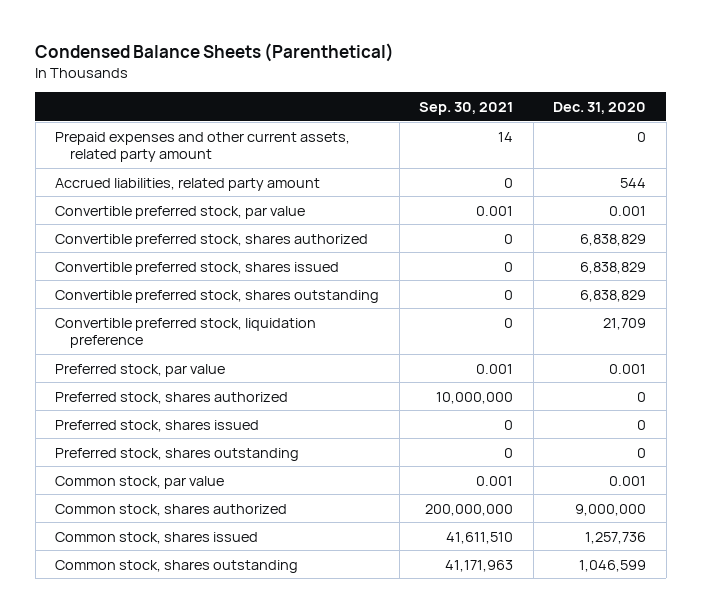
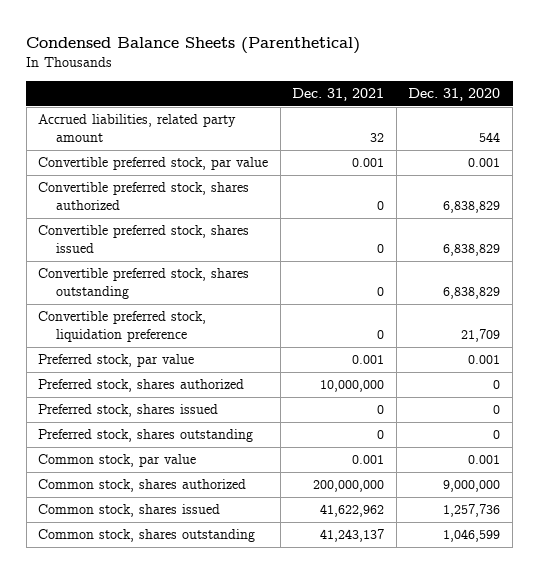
- | Sep. 30, 2021 | Dec. 31, 2020
+ | Dec. 31, 2021 | Dec. 31, 2020
- Prepaid expenses and other current assets, related party amount | 14 | 0

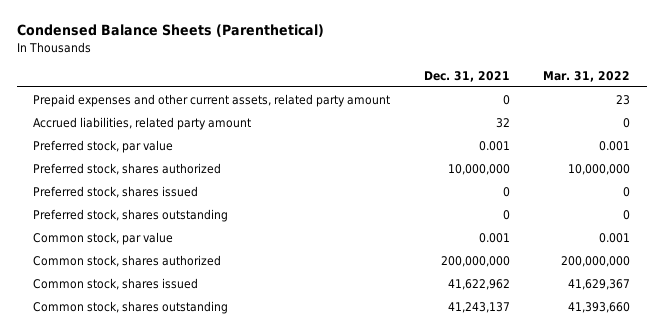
- | Dec. 31, 2021 | Dec. 31, 2020
+ | Dec. 31, 2021 | Mar. 31, 2022
+ Prepaid expenses and other current assets, related party amount | 0 | 23
- Convertible preferred stock, par value | 0.001 | 0.001
- Convertible preferred stock, shares authorized | 0 | 6,838,829
- Convertible preferred stock, shares issued | 0 | 6,838,829
- Convertible preferred stock, shares outstanding | 0 | 6,838,829
- Convertible preferred stock, liquidation preference | 0 | 21,709

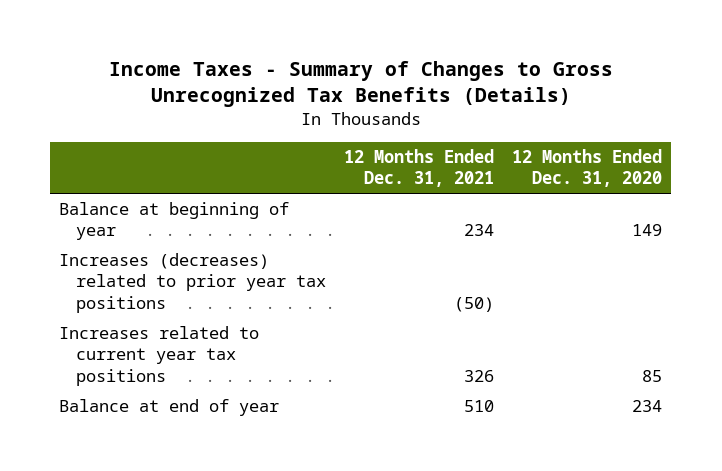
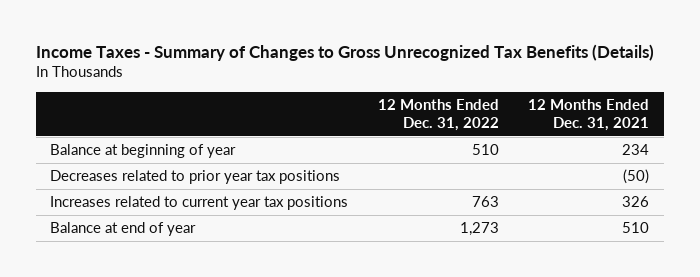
- | 12 Months Ended Dec. 31, 2021 | 12 Months Ended Dec. 31, 2020
+ | 12 Months Ended Dec. 31, 2022 | 12 Months Ended Dec. 31, 2021
- Increases (decreases) related to prior year tax positions | (50) |
+ Decreases related to prior year tax positions | | (50)

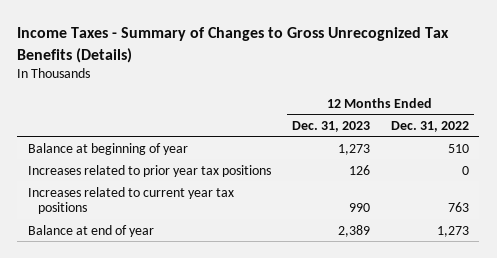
- | 12 Months Ended Dec. 31, 2022 | 12 Months Ended Dec. 31, 2021
+ | 12 Months Ended Dec. 31, 2023 | 12 Months Ended Dec. 31, 2022
- Decreases related to prior year tax positions | | (50)
+ Increases related to prior year tax positions | 126 | 0

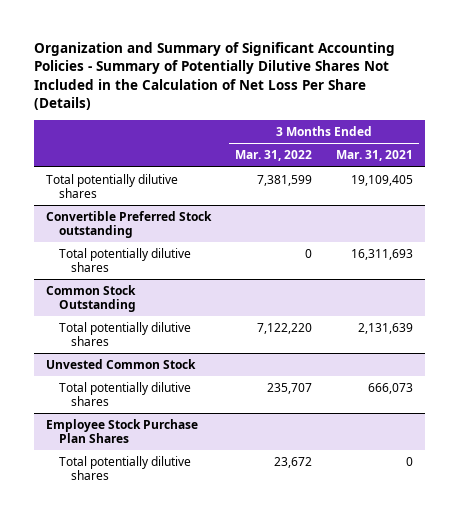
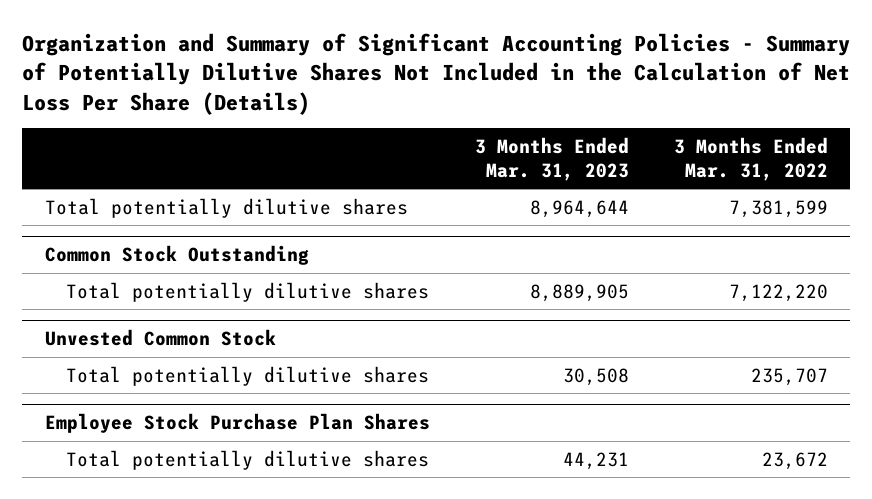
- | 3 Months Ended Mar. 31, 2022 | 3 Months Ended Mar. 31, 2021
+ | 3 Months Ended Mar. 31, 2023 | 3 Months Ended Mar. 31, 2022
- Convertible Preferred Stock outstanding
- Total potentially dilutive shares | 0 | 16,311,693

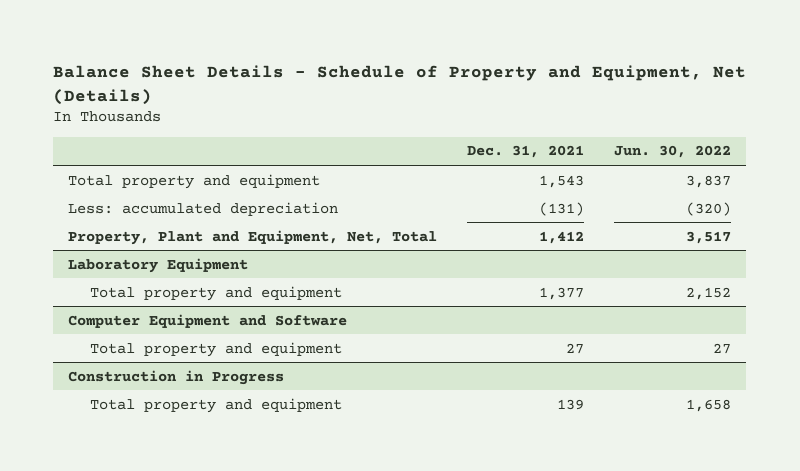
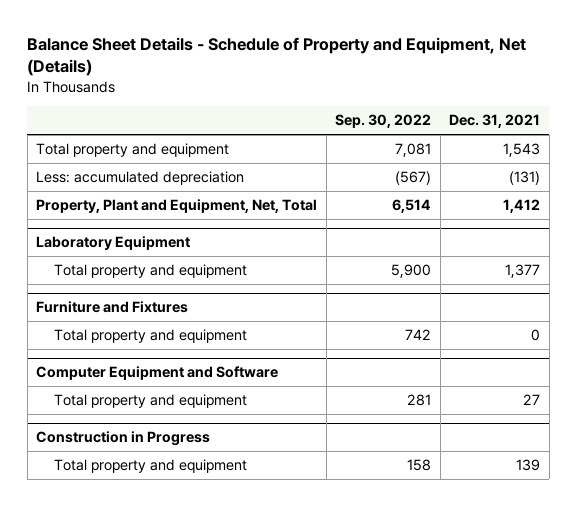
- | Dec. 31, 2021 | Jun. 30, 2022
+ | Sep. 30, 2022 | Dec. 31, 2021
+ Furniture and Fixtures
+ Total property and equipment | 742 | 0

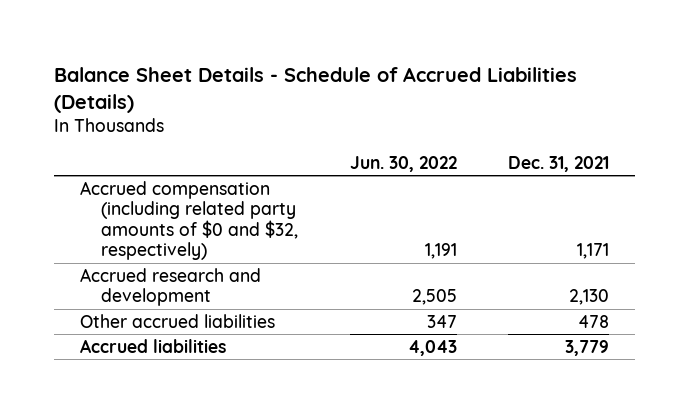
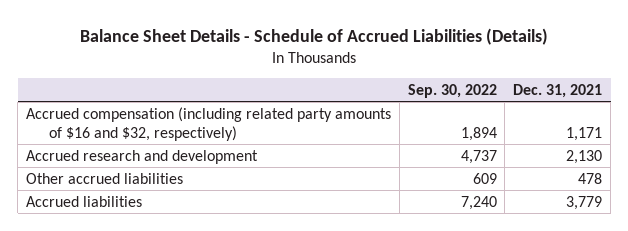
- | Jun. 30, 2022 | Dec. 31, 2021
+ | Sep. 30, 2022 | Dec. 31, 2021
- Accrued compensation (including related party amounts of $0 and $32, respectively) | 1,191 | 1,171
+ Accrued compensation (including related party amounts of $16 and $32, respectively) | 1,894 | 1,171

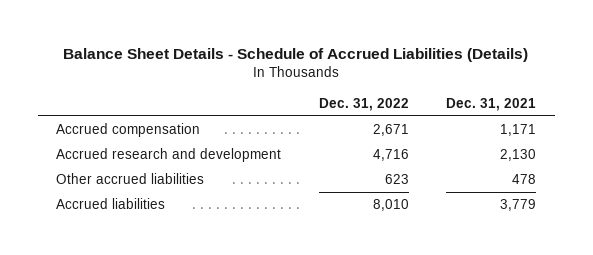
- | Sep. 30, 2022 | Dec. 31, 2021
+ | Dec. 31, 2022 | Dec. 31, 2021
- Accrued compensation (including related party amounts of $16 and $32, respectively) | 1,894 | 1,171
+ Accrued compensation | 2,671 | 1,171

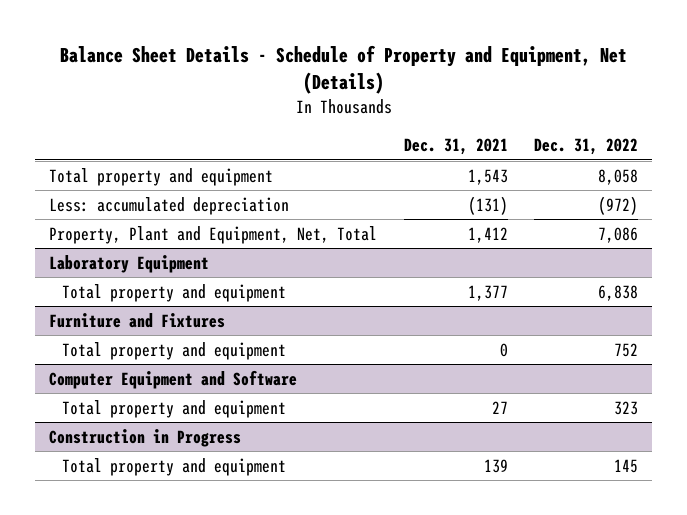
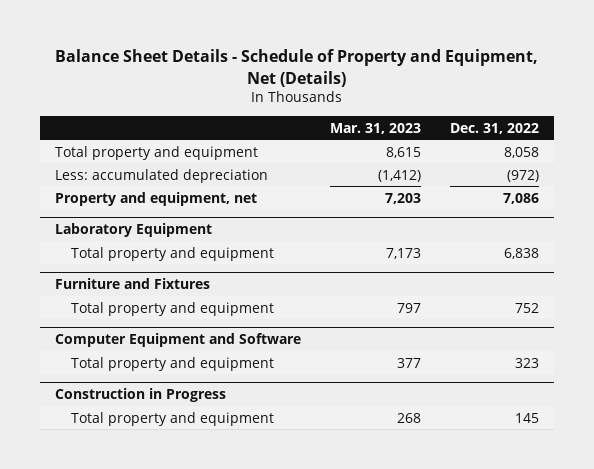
- | Dec. 31, 2021 | Dec. 31, 2022
+ | Mar. 31, 2023 | Dec. 31, 2022
- Property, Plant and Equipment, Net, Total | 1,412 | 7,086
+ Property and equipment, net | 7,203 | 7,086

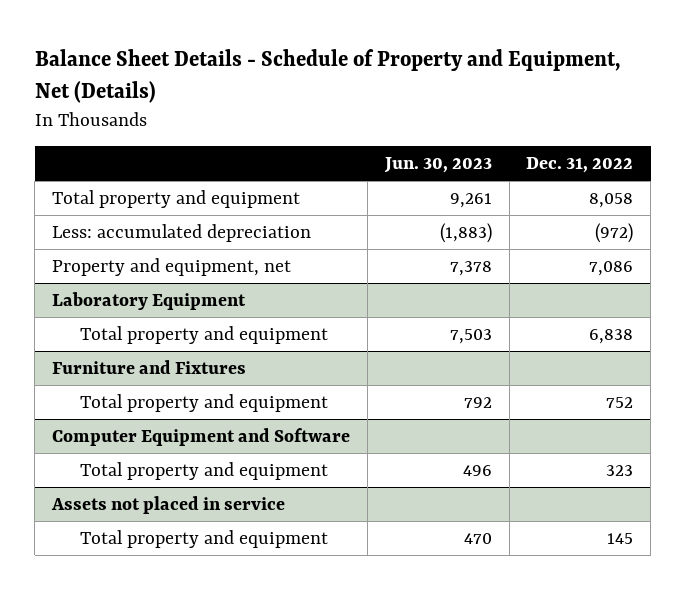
- | Mar. 31, 2023 | Dec. 31, 2022
+ | Jun. 30, 2023 | Dec. 31, 2022
- Construction in Progress
+ Assets not placed in service

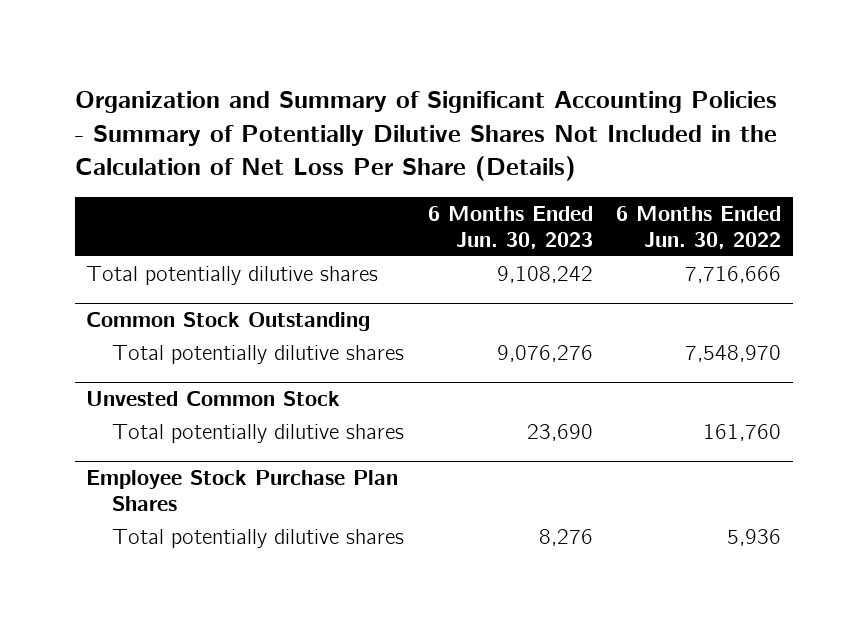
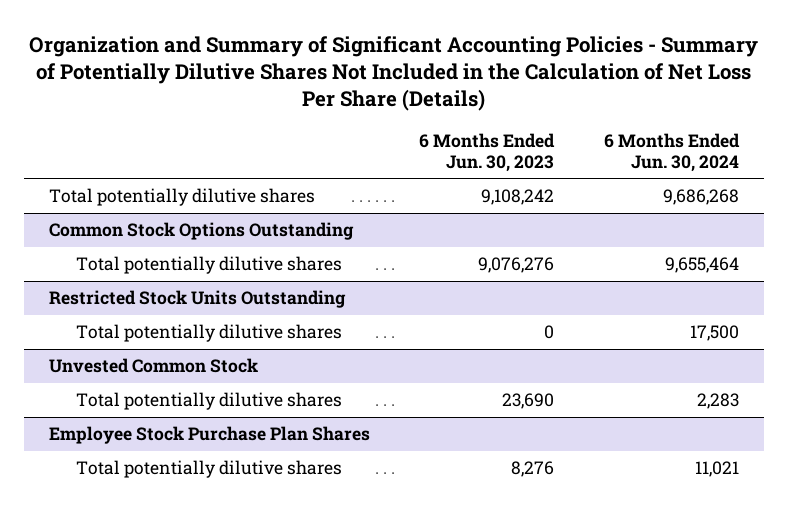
- | 6 Months Ended Jun. 30, 2023 | 6 Months Ended Jun. 30, 2022
+ | 6 Months Ended Jun. 30, 2023 | 6 Months Ended Jun. 30, 2024
- Common Stock Outstanding
+ Common Stock Options Outstanding
+ Restricted Stock Units Outstanding
+ Total potentially dilutive shares | 0 | 17,500

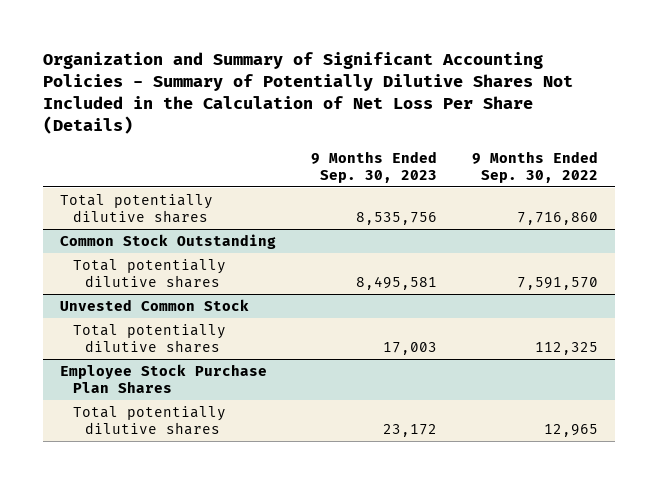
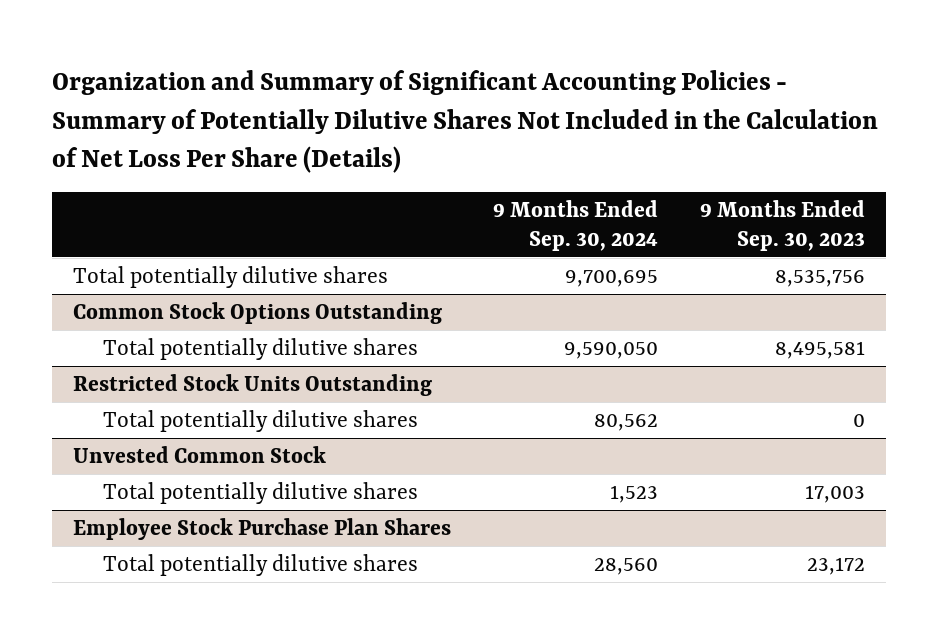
- | 9 Months Ended Sep. 30, 2023 | 9 Months Ended Sep. 30, 2022
+ | 9 Months Ended Sep. 30, 2024 | 9 Months Ended Sep. 30, 2023
- Common Stock Outstanding
+ Common Stock Options Outstanding
+ Restricted Stock Units Outstanding
+ Total potentially dilutive shares | 80,562 | 0

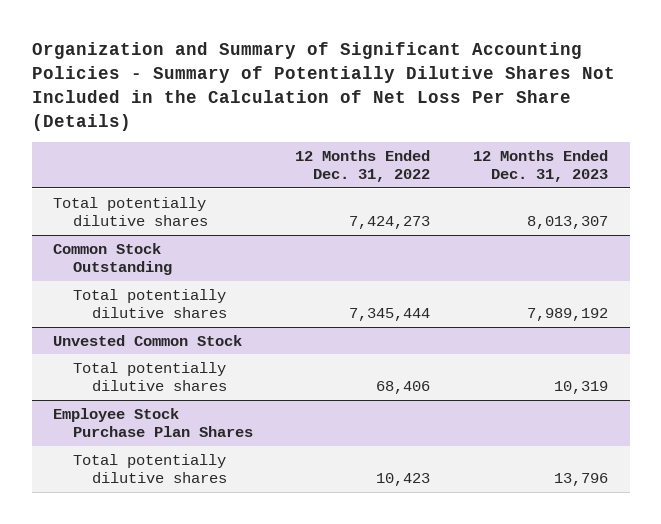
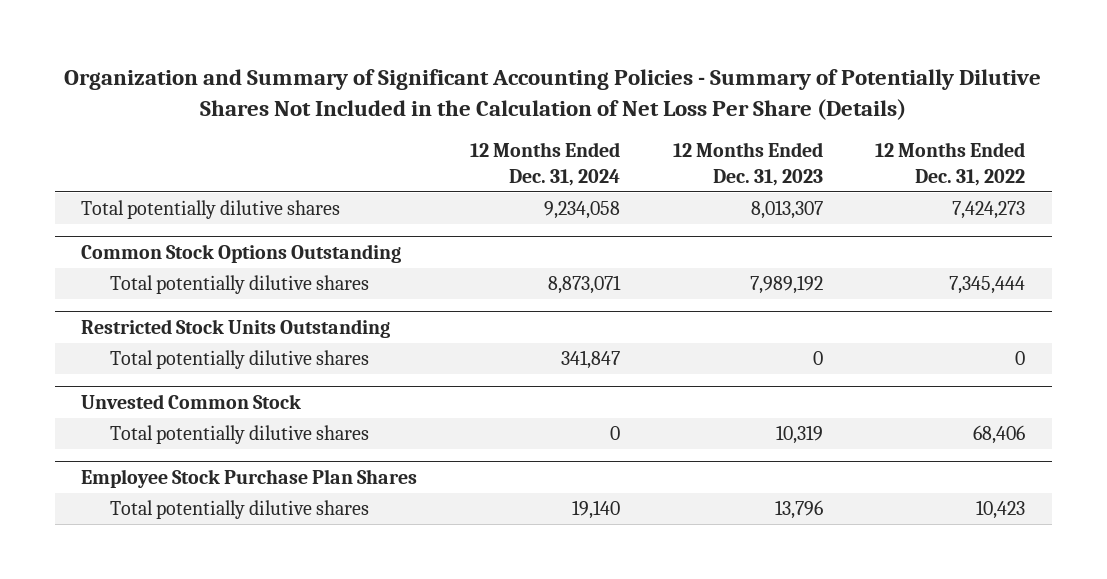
- | 12 Months Ended Dec. 31, 2022 | 12 Months Ended Dec. 31, 2023
+ | 12 Months Ended Dec. 31, 2024 | 12 Months Ended Dec. 31, 2023 | 12 Months Ended Dec. 31, 2022
- Common Stock Outstanding
+ Common Stock Options Outstanding
+ Restricted Stock Units Outstanding
+ Total potentially dilutive shares | 341,847 | 0 | 0

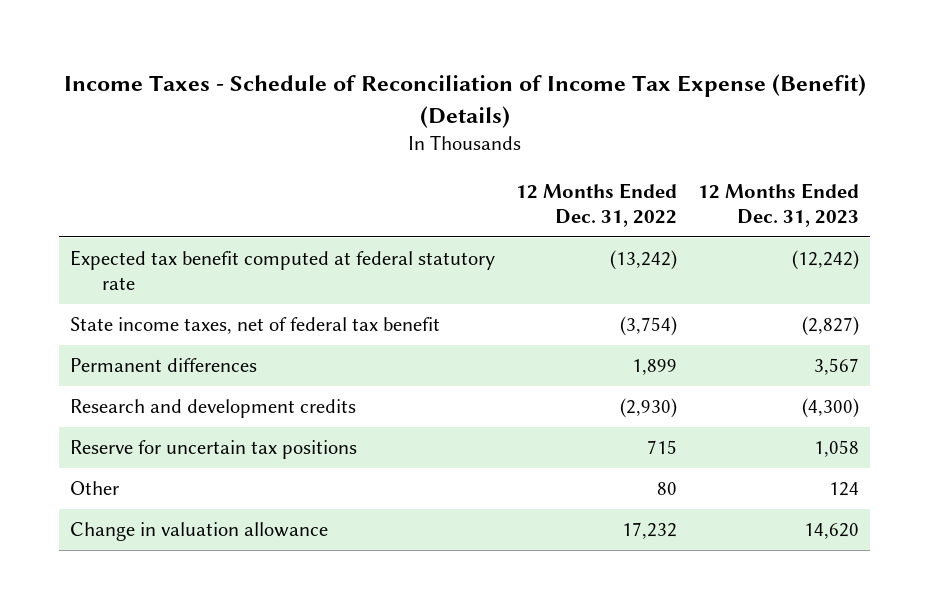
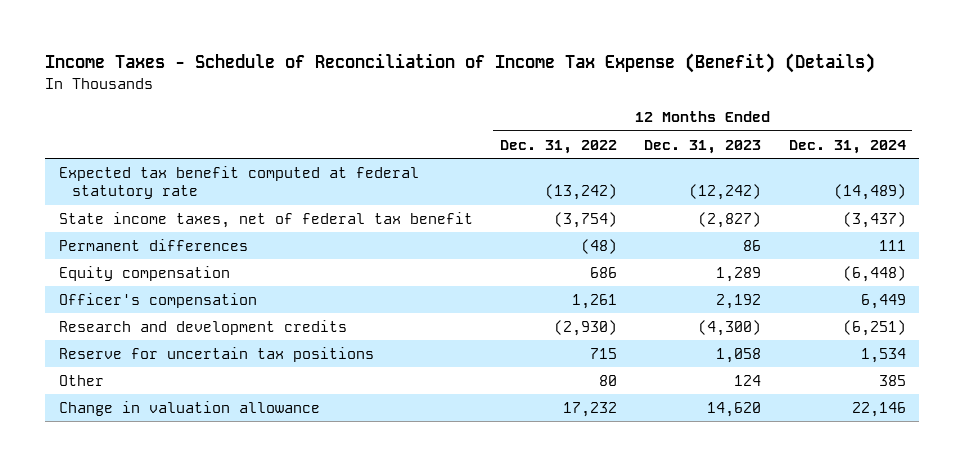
- | 12 Months Ended Dec. 31, 2022 | 12 Months Ended Dec. 31, 2023
+ | 12 Months Ended Dec. 31, 2022 | 12 Months Ended Dec. 31, 2023 | 12 Months Ended Dec. 31, 2024
- Permanent differences | 1,899 | 3,567
+ Permanent differences | (48) | 86 | 111
+ Equity compensation | 686 | 1,289 | (6,448)
+ Officer's compensation | 1,261 | 2,192 | 6,449

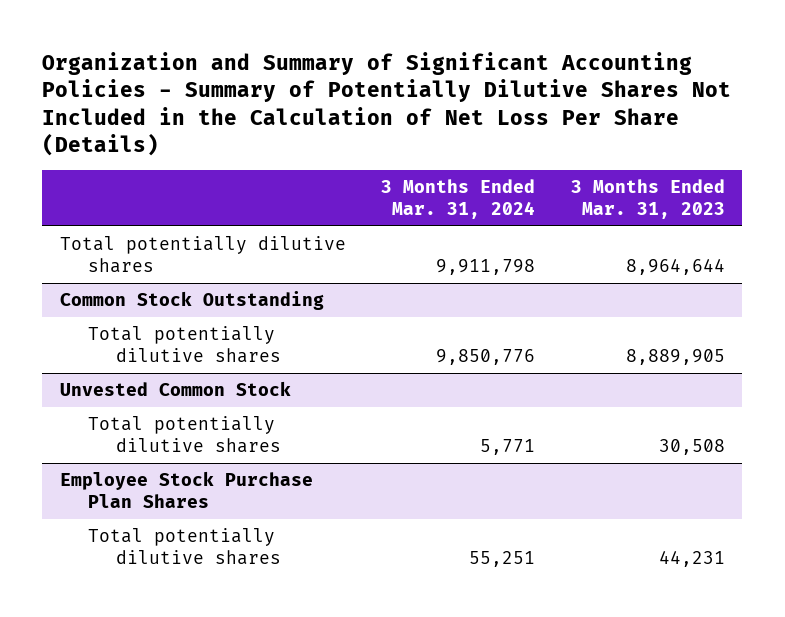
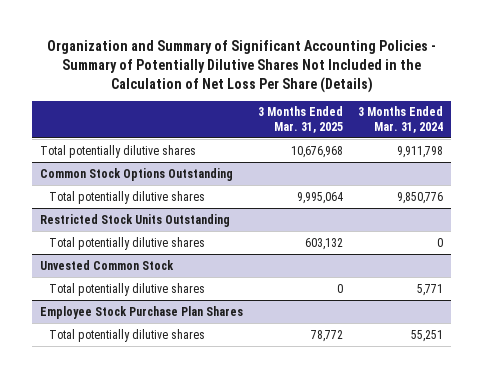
- | 3 Months Ended Mar. 31, 2024 | 3 Months Ended Mar. 31, 2023
+ | 3 Months Ended Mar. 31, 2025 | 3 Months Ended Mar. 31, 2024
- Common Stock Outstanding
+ Common Stock Options Outstanding
+ Restricted Stock Units Outstanding
+ Total potentially dilutive shares | 603,132 | 0

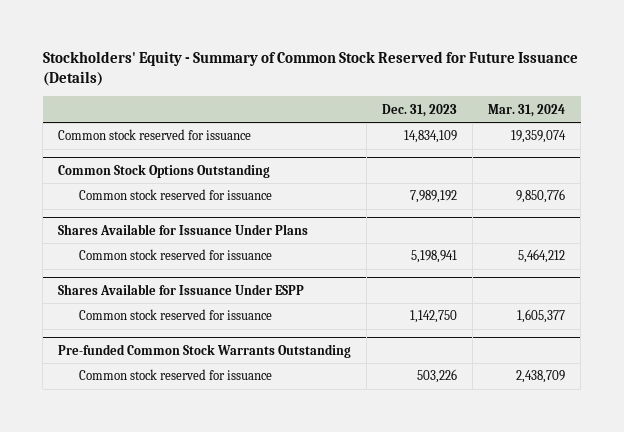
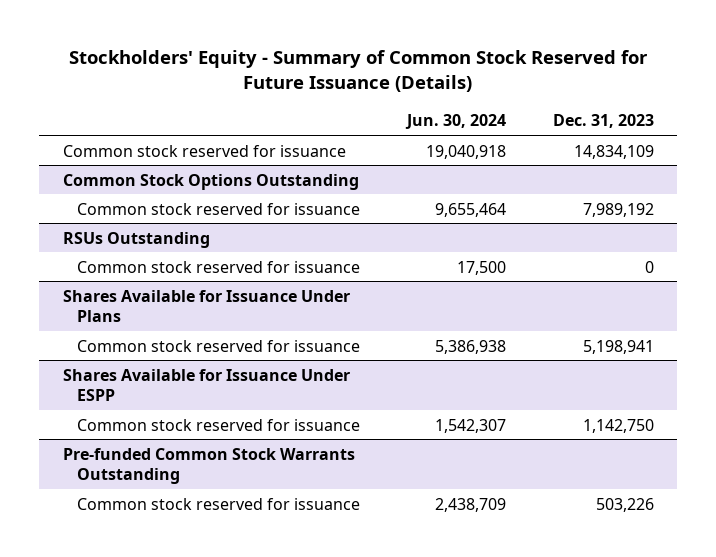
- | Dec. 31, 2023 | Mar. 31, 2024
+ | Jun. 30, 2024 | Dec. 31, 2023
+ RSUs Outstanding
+ Common stock reserved for issuance | 17,500 | 0

